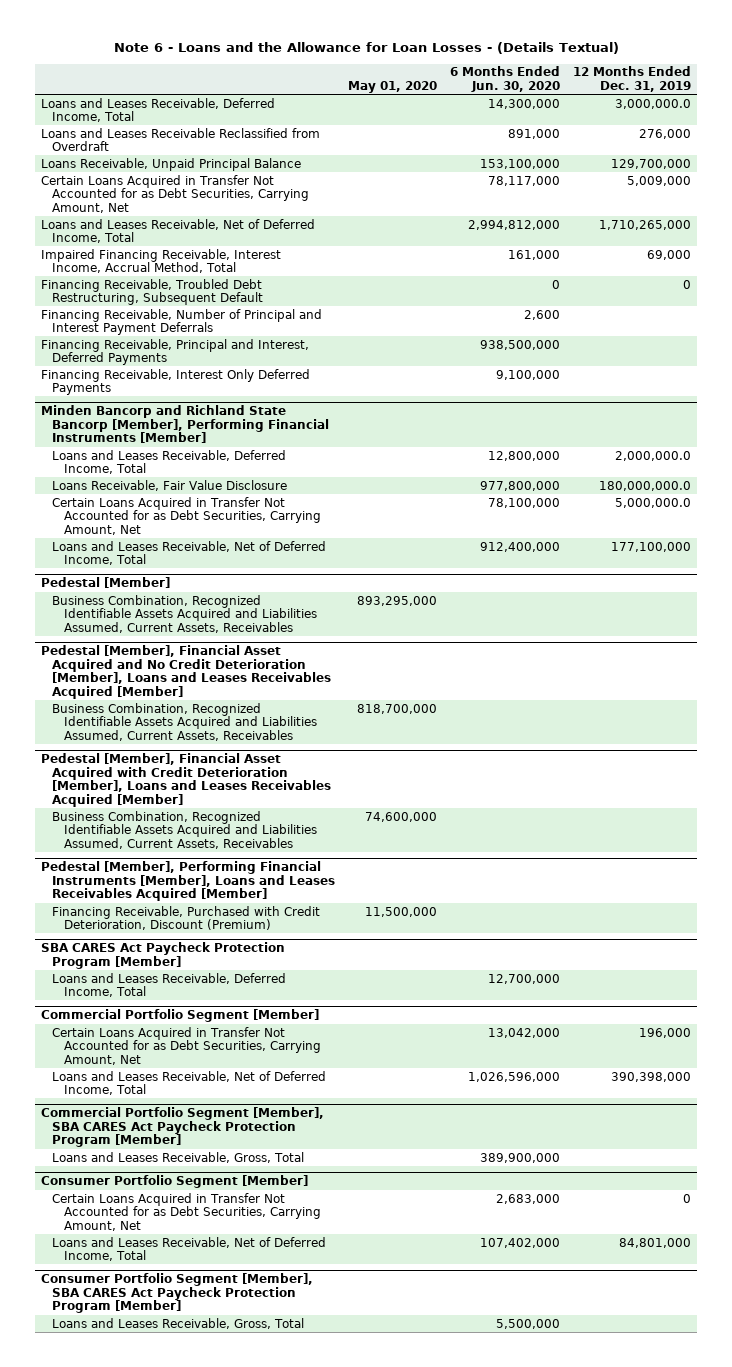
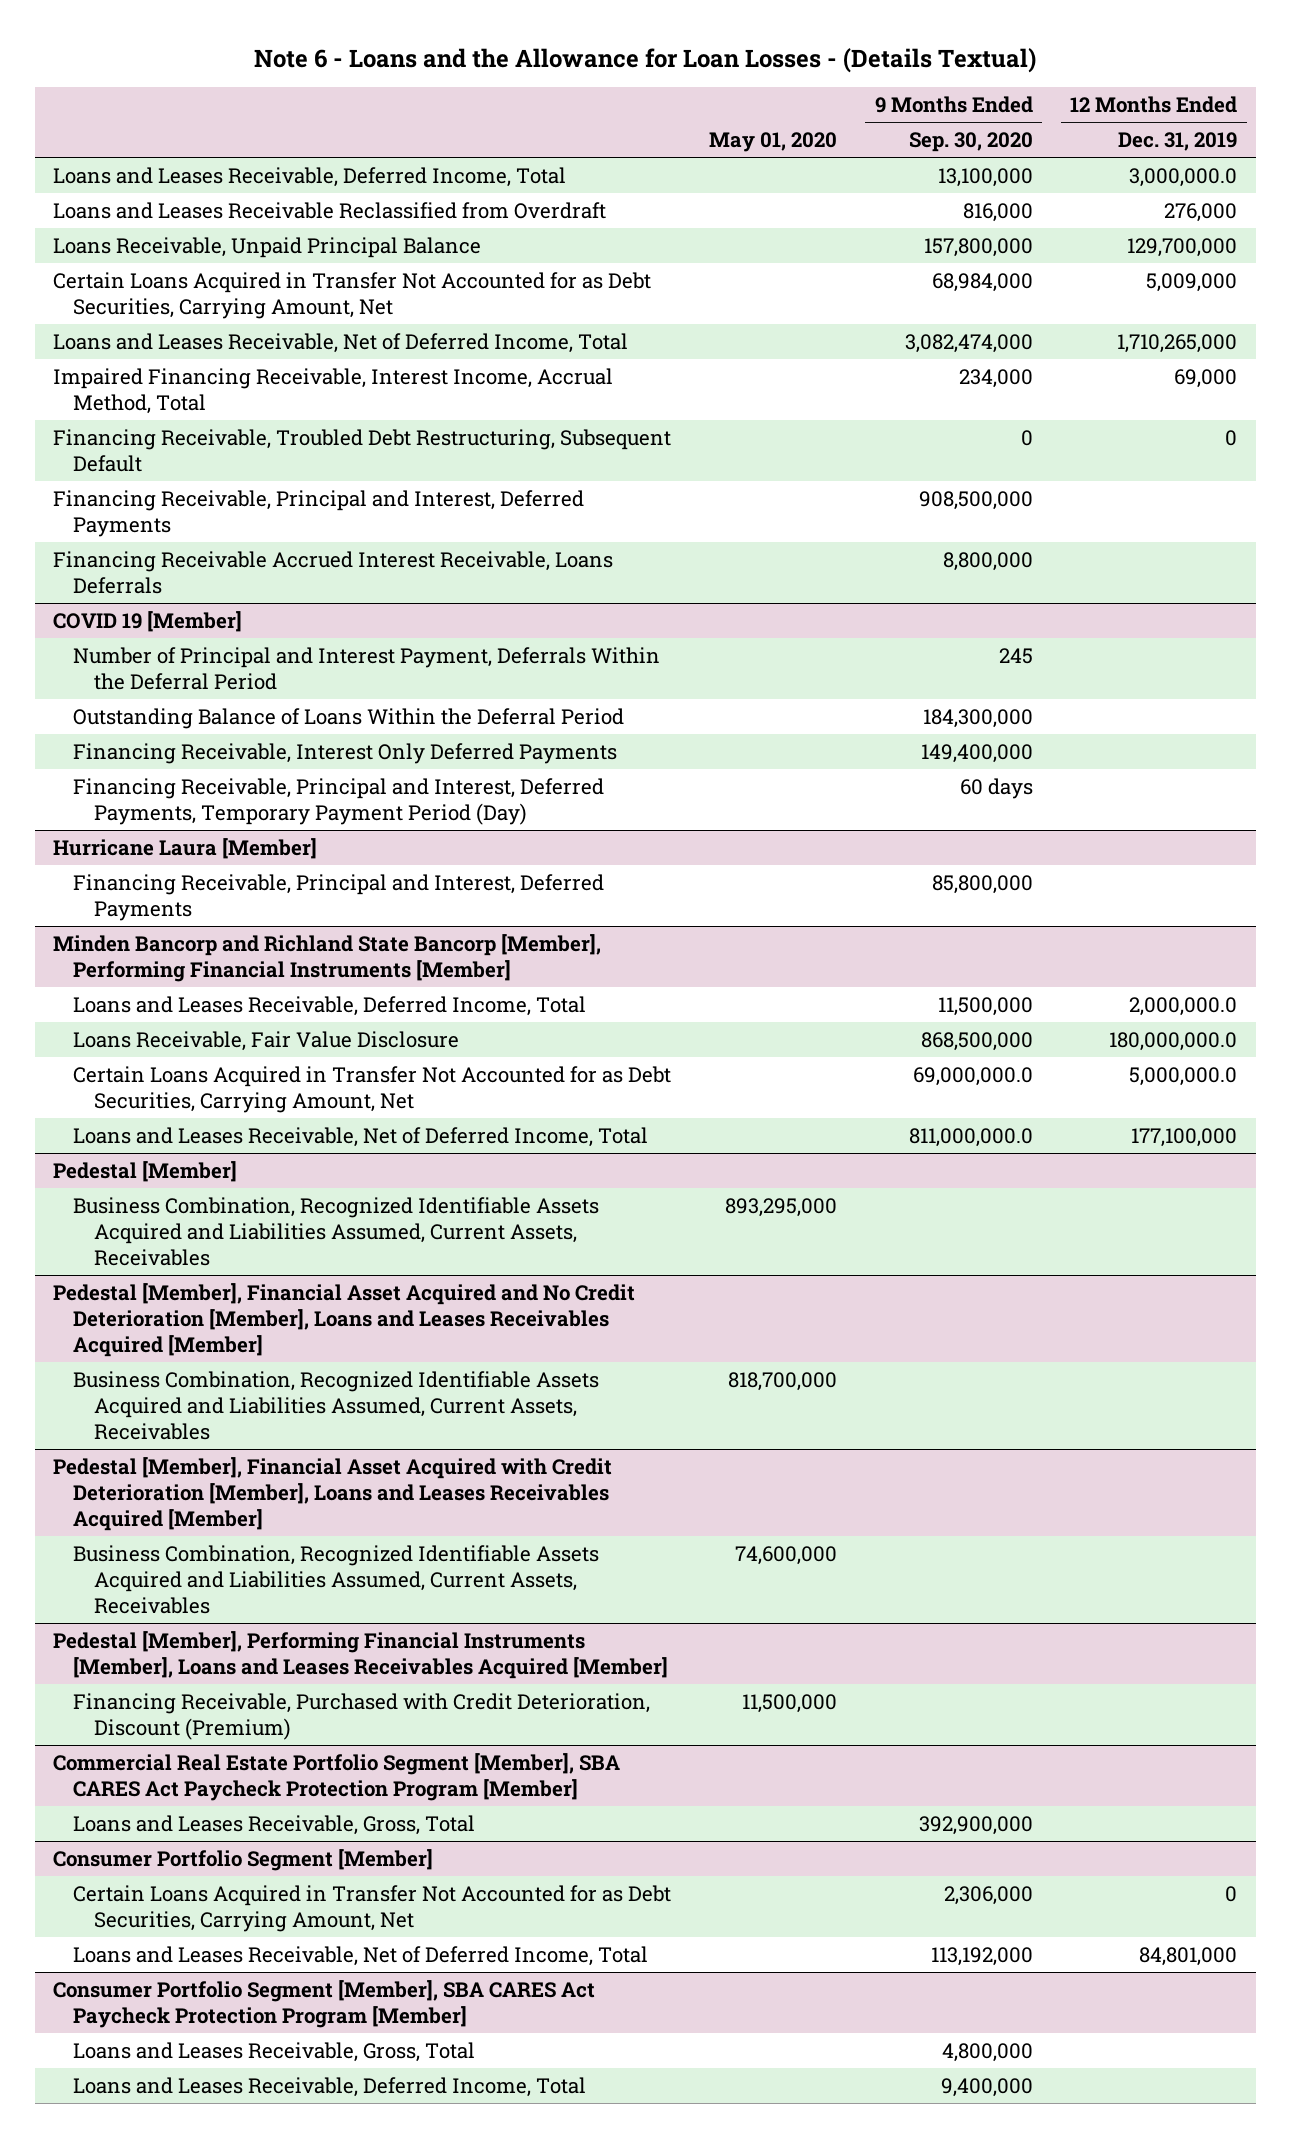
- | May 01, 2020 | 6 Months Ended Jun. 30, 2020 | 12 Months Ended Dec. 31, 2019
+ | May 01, 2020 | 9 Months Ended Sep. 30, 2020 | 12 Months Ended Dec. 31, 2019
- Financing Receivable, Number of Principal and Interest Payment Deferrals | | 2,600 |
- Financing Receivable, Interest Only Deferred Payments | | 9,100,000 |
+ Financing Receivable Accrued Interest Receivable, Loans Deferrals | | 8,800,000 |
+ COVID 19 [Member]
+ Number of Principal and Interest Payment, Deferrals Within the Deferral Period | | 245 |
+ Outstanding Balance of Loans Within the Deferral Period | | 184,300,000 |
+ Financing Receivable, Interest Only Deferred Payments | | 149,400,000 |
+ Financing Receivable, Principal and Interest, Deferred Payments, Temporary Payment Period (Day) | | 60 days |
+ Hurricane Laura [Member]
+ Financing Receivable, Principal and Interest, Deferred Payments | | 85,800,000 |
- SBA CARES Act Paycheck Protection Program [Member]
- Loans and Leases Receivable, Deferred Income, Total | | 12,700,000 |
- Commercial Portfolio Segment [Member]
- Certain Loans Acquired in Transfer Not Accounted for as Debt Securities, Carrying Amount, Net | | 13,042,000 | 196,000
- Loans and Leases Receivable, Net of Deferred Income, Total | | 1,026,596,000 | 390,398,000
- Commercial Portfolio Segment [Member], SBA CARES Act Paycheck Protection Program [Member]
+ Commercial Real Estate Portfolio Segment [Member], SBA CARES Act Paycheck Protection Program [Member]
@ Consumer Portfolio Segment [Member], SBA CARES Act Paycheck Protection Program [Member]
+ Loans and Leases Receivable, Deferred Income, Total | | 9,400,000 |

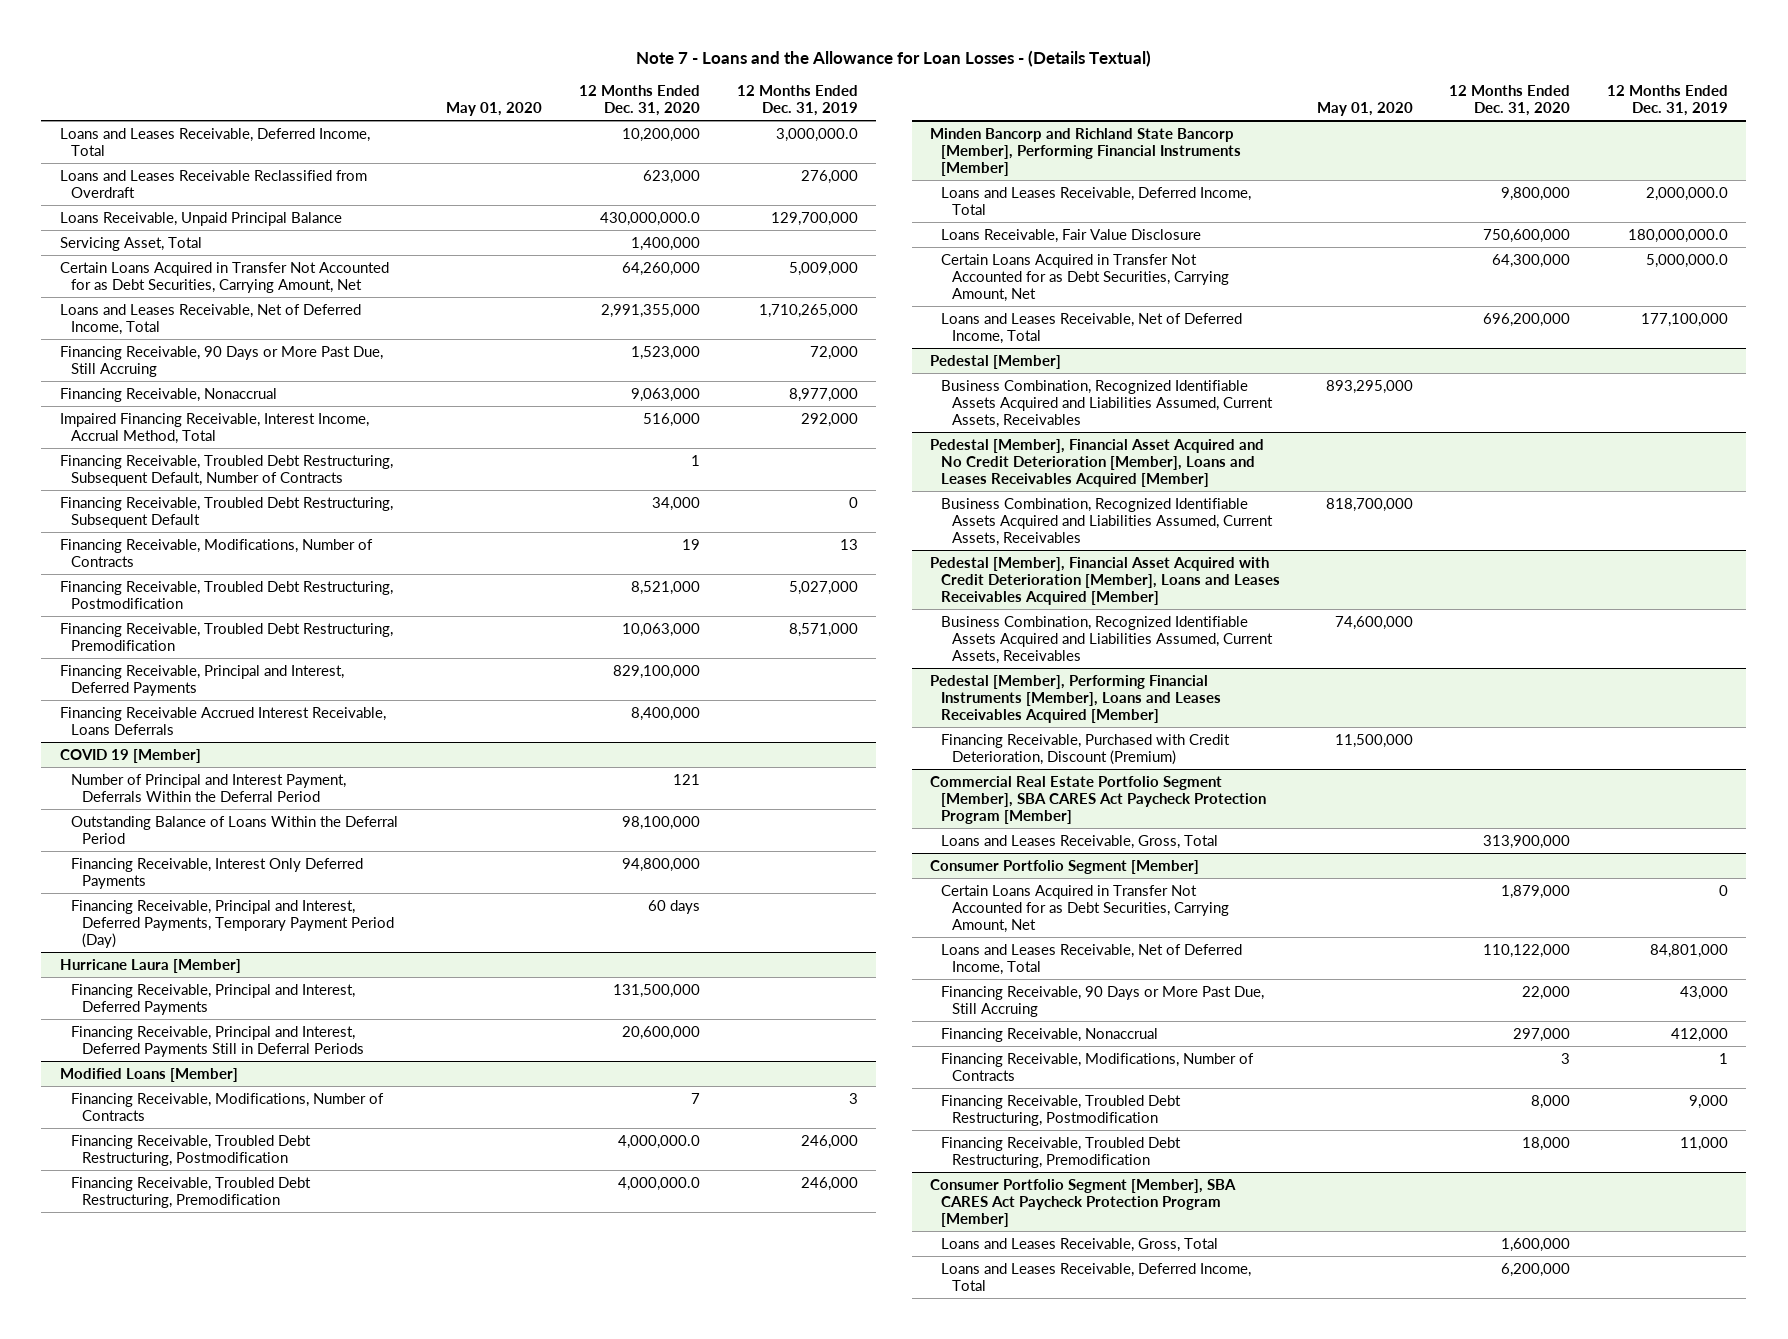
- Note 6 - Loans and the Allowance for Loan Losses - (Details Textual)
+ Note 7 - Loans and the Allowance for Loan Losses - (Details Textual)
- | May 01, 2020 | 9 Months Ended Sep. 30, 2020 | 12 Months Ended Dec. 31, 2019
+ | May 01, 2020 | 12 Months Ended Dec. 31, 2020 | 12 Months Ended Dec. 31, 2019
+ Servicing Asset, Total | | 1,400,000 |
- Impaired Financing Receivable, Interest Income, Accrual Method, Total | | 234,000 | 69,000
+ Financing Receivable, 90 Days or More Past Due, Still Accruing | | 1,523,000 | 72,000
+ Financing Receivable, Nonaccrual | | 9,063,000 | 8,977,000
+ Impaired Financing Receivable, Interest Income, Accrual Method, Total | | 516,000 | 292,000
+ Financing Receivable, Troubled Debt Restructuring, Subsequent Default, Number of Contracts | | 1 |
+ Financing Receivable, Modifications, Number of Contracts | | 19 | 13
+ Financing Receivable, Troubled Debt Restructuring, Postmodification | | 8,521,000 | 5,027,000
+ Financing Receivable, Troubled Debt Restructuring, Premodification | | 10,063,000 | 8,571,000
@ Hurricane Laura [Member]
+ Financing Receivable, Principal and Interest, Deferred Payments Still in Deferral Periods | | 20,600,000 |
+ Modified Loans [Member]
+ Financing Receivable, Modifications, Number of Contracts | | 7 | 3
+ Financing Receivable, Troubled Debt Restructuring, Postmodification | | 4,000,000.0 | 246,000
+ Financing Receivable, Troubled Debt Restructuring, Premodification | | 4,000,000.0 | 246,000
@ Consumer Portfolio Segment [Member]
+ Financing Receivable, 90 Days or More Past Due, Still Accruing | | 22,000 | 43,000
+ Financing Receivable, Nonaccrual | | 297,000 | 412,000
+ Financing Receivable, Modifications, Number of Contracts | | 3 | 1
+ Financing Receivable, Troubled Debt Restructuring, Postmodification | | 8,000 | 9,000
+ Financing Receivable, Troubled Debt Restructuring, Premodification | | 18,000 | 11,000

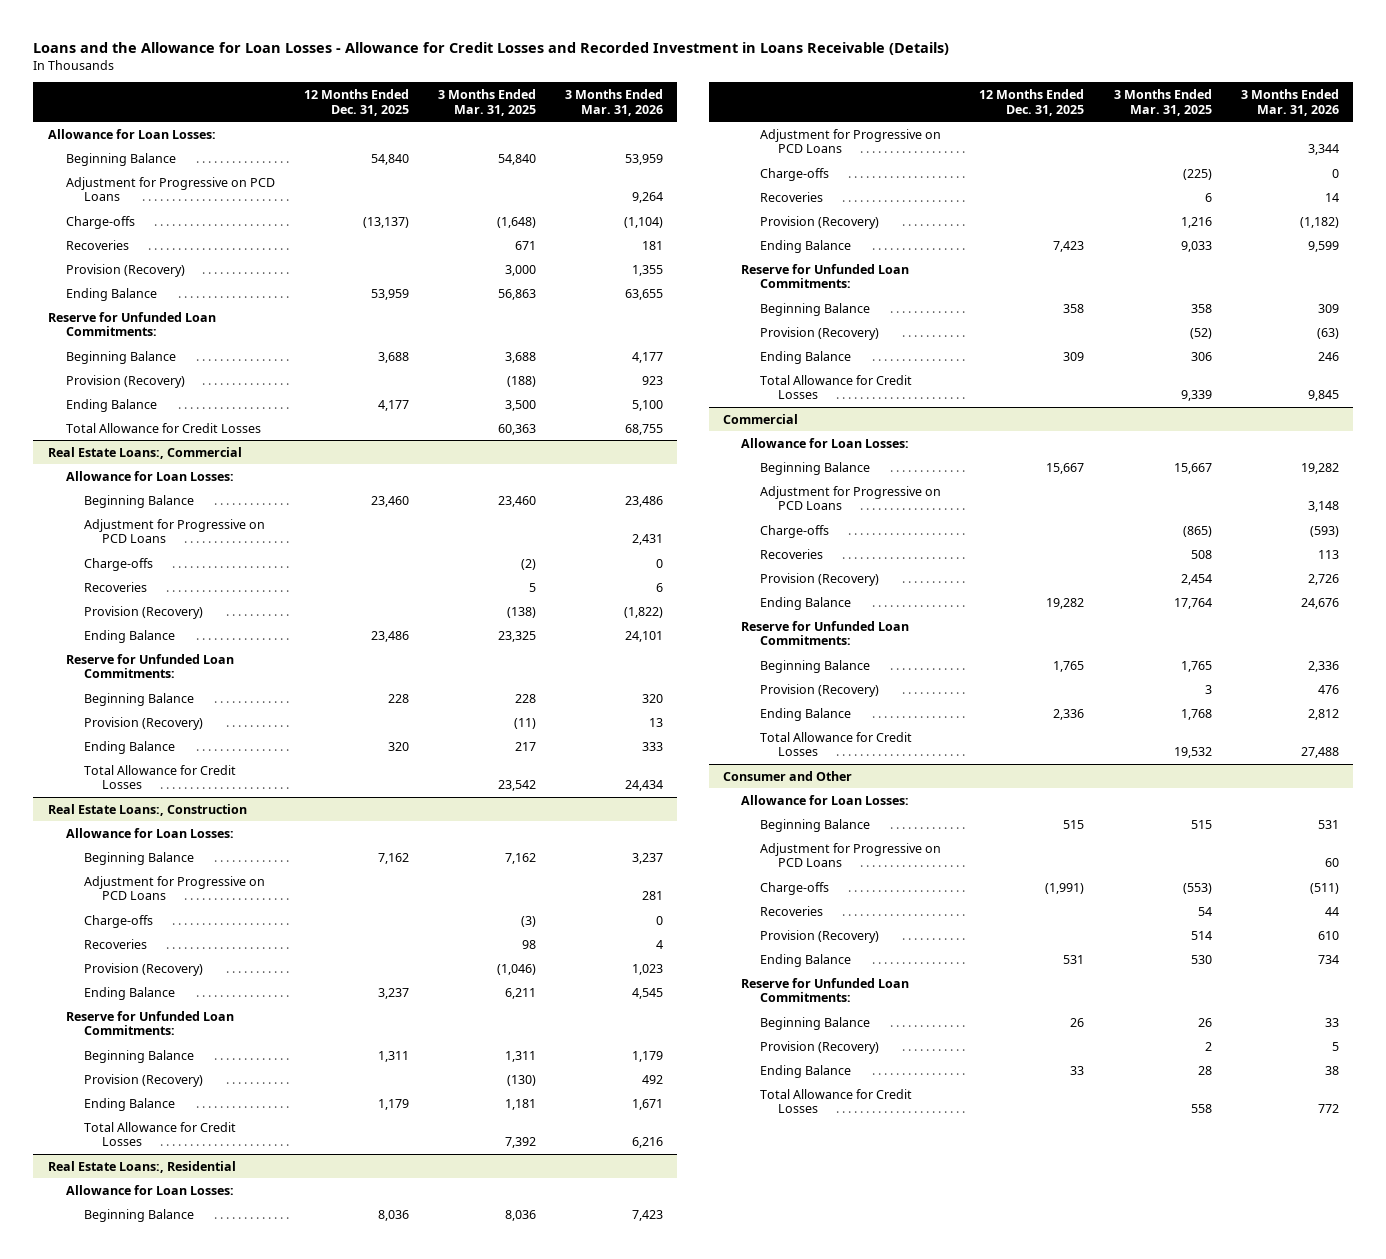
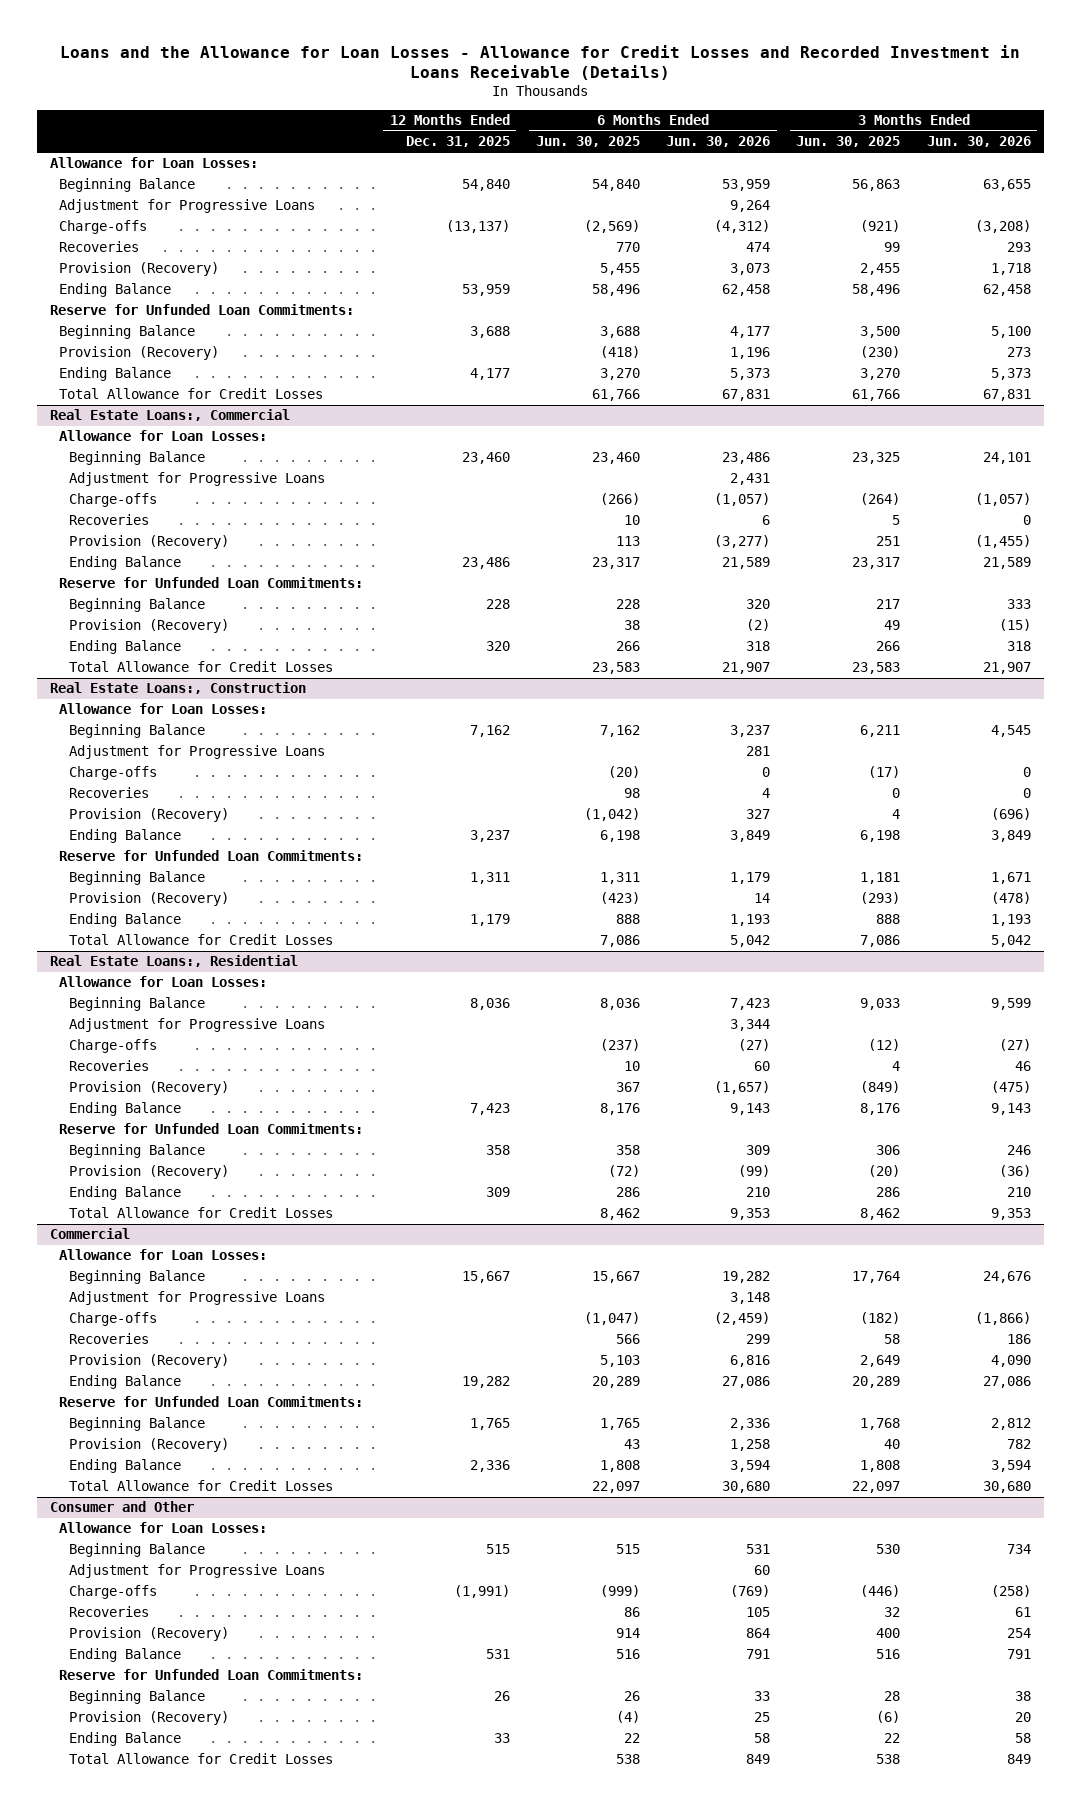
- | 12 Months Ended Dec. 31, 2025 | 3 Months Ended Mar. 31, 2025 | 3 Months Ended Mar. 31, 2026
+ | 12 Months Ended Dec. 31, 2025 | 6 Months Ended Jun. 30, 2025 | 6 Months Ended Jun. 30, 2026 | 3 Months Ended Jun. 30, 2025 | 3 Months Ended Jun. 30, 2026
- Adjustment for Progressive on PCD Loans | | | 9,264
+ Adjustment for Progressive Loans | | | 9,264 | |
@ Real Estate Loans:, Commercial
- Adjustment for Progressive on PCD Loans | | | 2,431
+ Adjustment for Progressive Loans | | | 2,431 | |
@ Real Estate Loans:, Construction
- Adjustment for Progressive on PCD Loans | | | 281
+ Adjustment for Progressive Loans | | | 281 | |
@ Real Estate Loans:, Residential
- Adjustment for Progressive on PCD Loans | | | 3,344
+ Adjustment for Progressive Loans | | | 3,344 | |
@ Commercial
- Adjustment for Progressive on PCD Loans | | | 3,148
+ Adjustment for Progressive Loans | | | 3,148 | |
@ Consumer and Other
- Adjustment for Progressive on PCD Loans | | | 60
+ Adjustment for Progressive Loans | | | 60 | |

